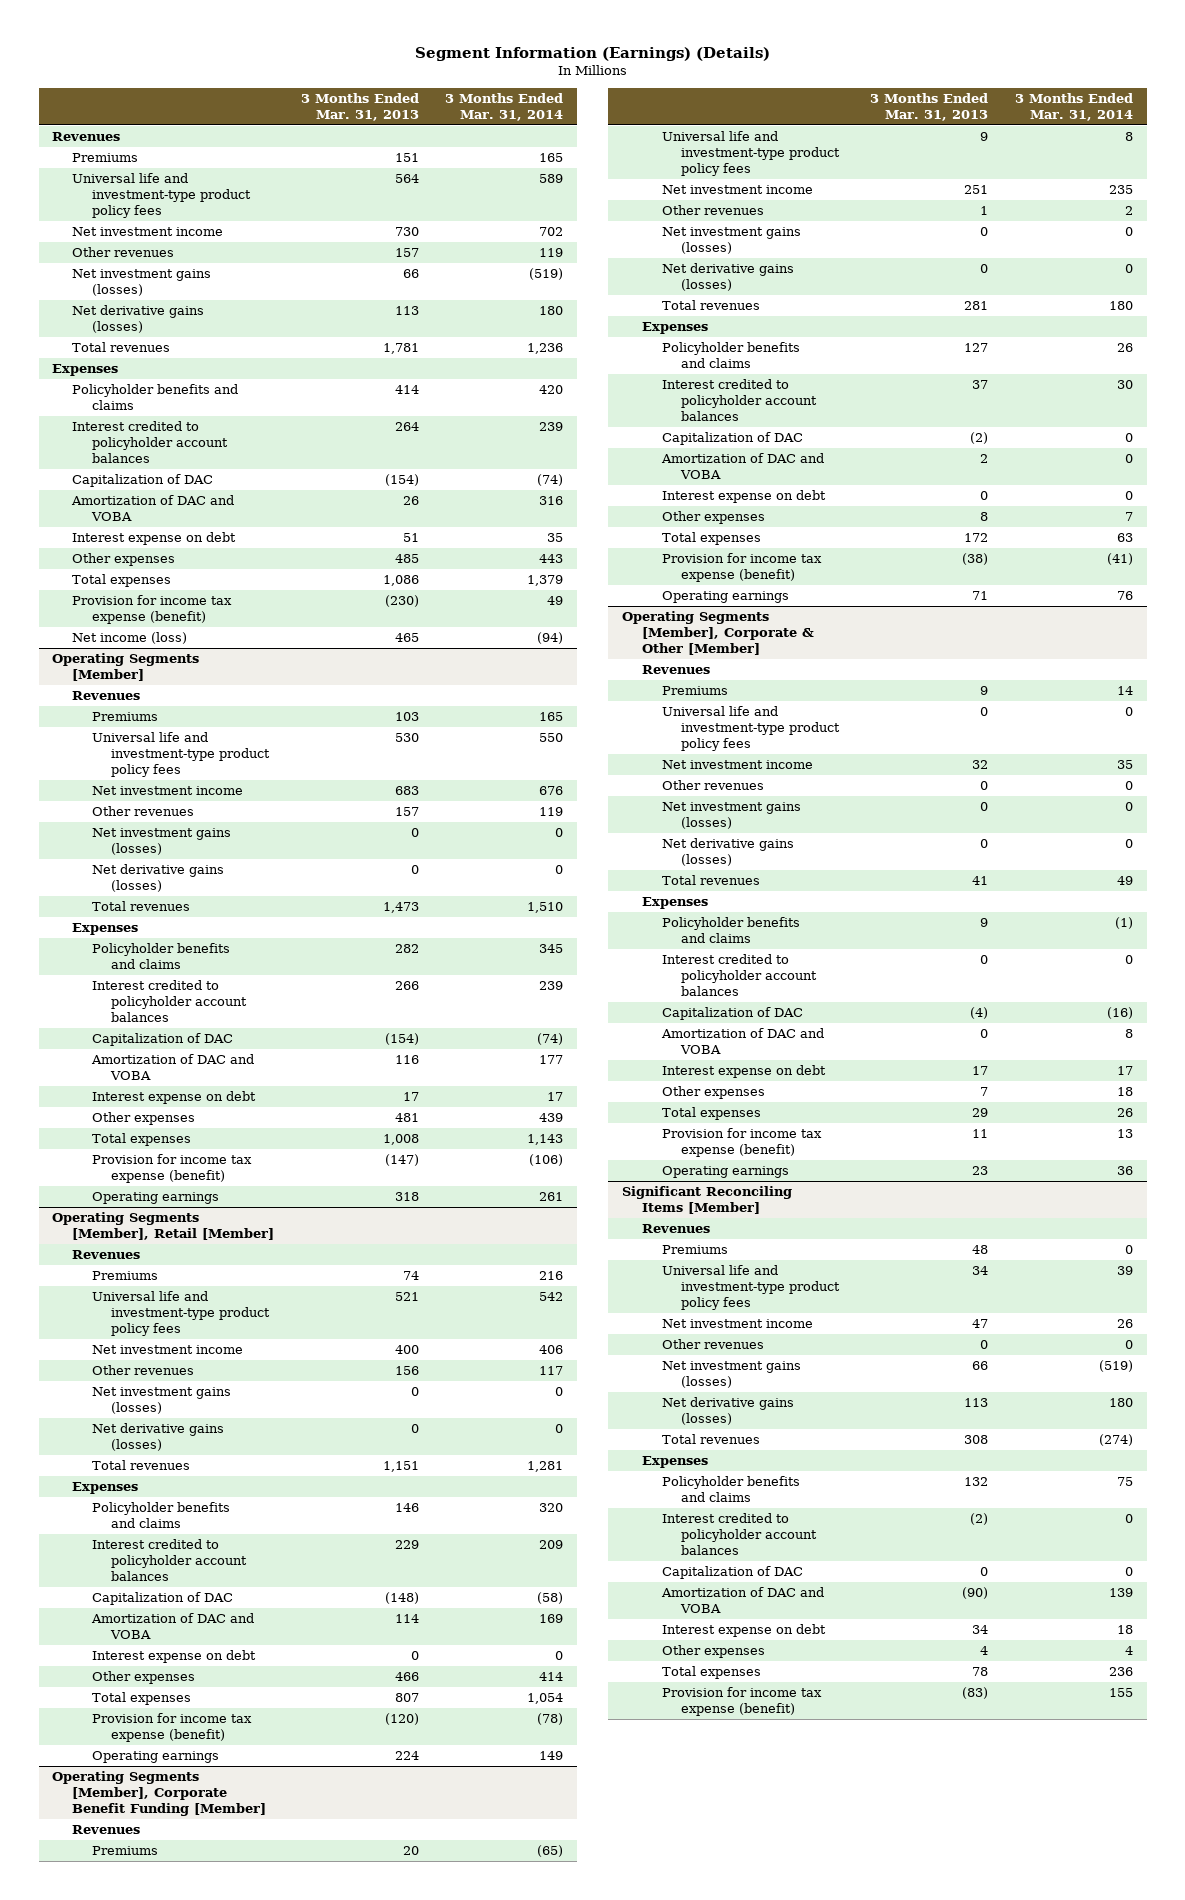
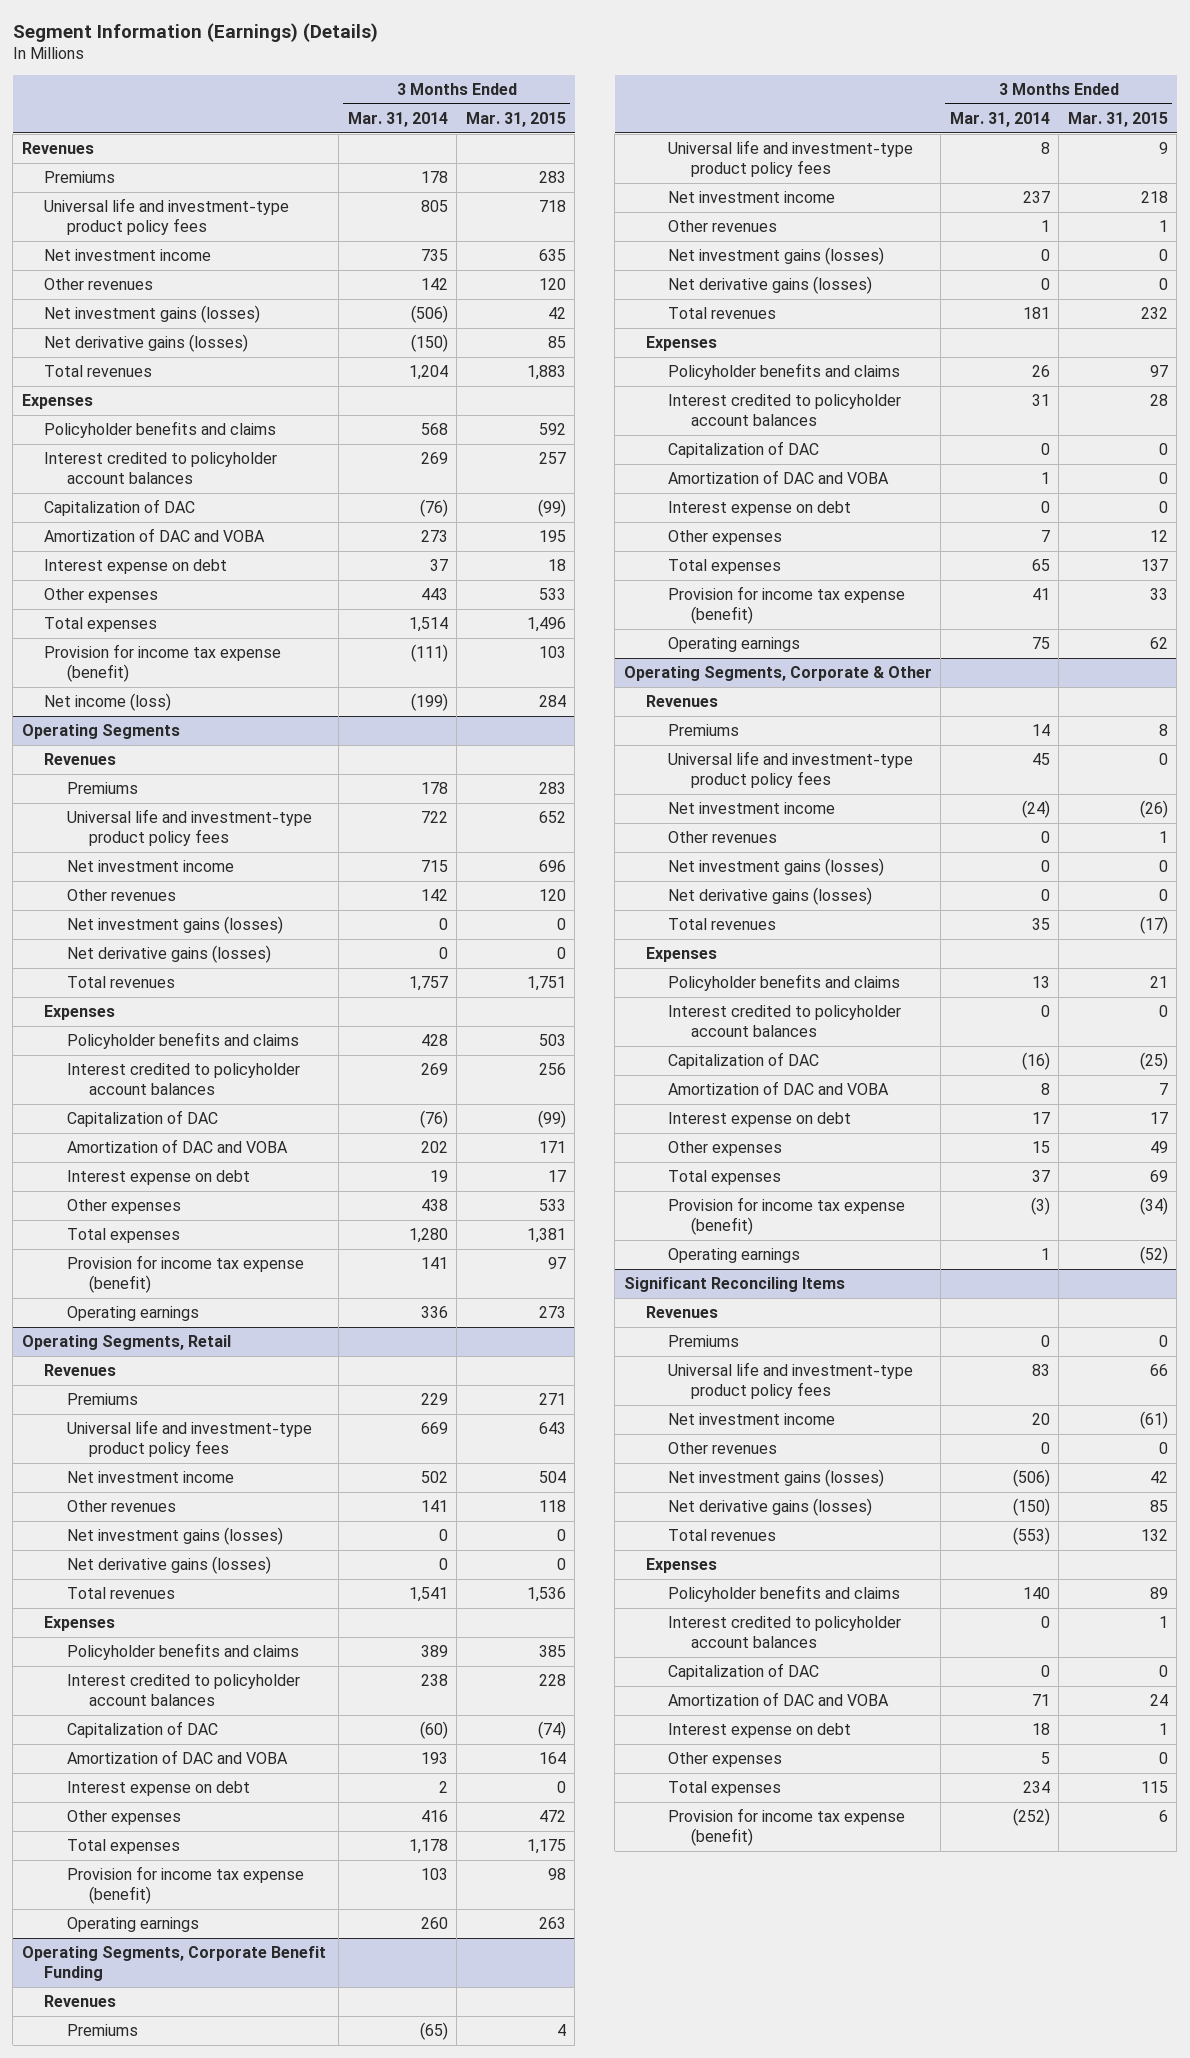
- | 3 Months Ended Mar. 31, 2013 | 3 Months Ended Mar. 31, 2014
+ | 3 Months Ended Mar. 31, 2014 | 3 Months Ended Mar. 31, 2015
- Premiums | 151 | 165
- Universal life and investment-type product policy fees | 564 | 589
- Net investment income | 730 | 702
- Other revenues | 157 | 119
- Net investment gains (losses) | 66 | (519)
- Net derivative gains (losses) | 113 | 180
- Total revenues | 1,781 | 1,236
+ Premiums | 178 | 283
+ Universal life and investment-type product policy fees | 805 | 718
+ Net investment income | 735 | 635
+ Other revenues | 142 | 120
+ Net investment gains (losses) | (506) | 42
+ Net derivative gains (losses) | (150) | 85
+ Total revenues | 1,204 | 1,883
- Policyholder benefits and claims | 414 | 420
- Interest credited to policyholder account balances | 264 | 239
- Capitalization of DAC | (154) | (74)
- Amortization of DAC and VOBA | 26 | 316
- Interest expense on debt | 51 | 35
+ Policyholder benefits and claims | 568 | 592
+ Interest credited to policyholder account balances | 269 | 257
+ Capitalization of DAC | (76) | (99)
+ Amortization of DAC and VOBA | 273 | 195
+ Interest expense on debt | 37 | 18
- Total expenses | 1,086 | 1,379
- Provision for income tax expense (benefit) | (230) | 49
- Net income (loss) | 465 | (94)
- Operating Segments [Member]
+ Total expenses | 1,514 | 1,496
+ Provision for income tax expense (benefit) | (111) | 103
+ Net income (loss) | (199) | 284
+ Operating Segments
- Premiums | 103 | 165
- Universal life and investment-type product policy fees | 530 | 550
- Net investment income | 683 | 676
- Other revenues | 157 | 119
+ Premiums | 178 | 283
+ Universal life and investment-type product policy fees | 722 | 652
+ Net investment income | 715 | 696
+ Other revenues | 142 | 120
- Total revenues | 1,473 | 1,510
+ Total revenues | 1,757 | 1,751
- Policyholder benefits and claims | 282 | 345
- Interest credited to policyholder account balances | 266 | 239
- Capitalization of DAC | (154) | (74)
- Amortization of DAC and VOBA | 116 | 177
- Interest expense on debt | 17 | 17
- Other expenses | 481 | 439
- Total expenses | 1,008 | 1,143
- Provision for income tax expense (benefit) | (147) | (106)
- Operating earnings | 318 | 261
- Operating Segments [Member], Retail [Member]
+ Policyholder benefits and claims | 428 | 503
+ Interest credited to policyholder account balances | 269 | 256
+ Capitalization of DAC | (76) | (99)
+ Amortization of DAC and VOBA | 202 | 171
+ Interest expense on debt | 19 | 17
+ Other expenses | 438 | 533
+ Total expenses | 1,280 | 1,381
+ Provision for income tax expense (benefit) | 141 | 97
+ Operating earnings | 336 | 273
+ Operating Segments, Retail
- Premiums | 74 | 216
- Universal life and investment-type product policy fees | 521 | 542
- Net investment income | 400 | 406
- Other revenues | 156 | 117
+ Premiums | 229 | 271
+ Universal life and investment-type product policy fees | 669 | 643
+ Net investment income | 502 | 504
+ Other revenues | 141 | 118
- Total revenues | 1,151 | 1,281
+ Total revenues | 1,541 | 1,536
- Policyholder benefits and claims | 146 | 320
- Interest credited to policyholder account balances | 229 | 209
- Capitalization of DAC | (148) | (58)
- Amortization of DAC and VOBA | 114 | 169
- Interest expense on debt | 0 | 0
- Other expenses | 466 | 414
- Total expenses | 807 | 1,054
- Provision for income tax expense (benefit) | (120) | (78)
- Operating earnings | 224 | 149
- Operating Segments [Member], Corporate Benefit Funding [Member]
+ Policyholder benefits and claims | 389 | 385
+ Interest credited to policyholder account balances | 238 | 228
+ Capitalization of DAC | (60) | (74)
+ Amortization of DAC and VOBA | 193 | 164
+ Interest expense on debt | 2 | 0
+ Other expenses | 416 | 472
+ Total expenses | 1,178 | 1,175
+ Provision for income tax expense (benefit) | 103 | 98
+ Operating earnings | 260 | 263
+ Operating Segments, Corporate Benefit Funding
- Net investment income | 251 | 235
- Other revenues | 1 | 2
+ Net investment income | 237 | 218
+ Other revenues | 1 | 1
- Total revenues | 281 | 180
+ Total revenues | 181 | 232
- Interest credited to policyholder account balances | 37 | 30
+ Interest credited to policyholder account balances | 31 | 28
- Amortization of DAC and VOBA | 2 | 0
+ Amortization of DAC and VOBA | 1 | 0
- Total expenses | 172 | 63
- Provision for income tax expense (benefit) | (38) | (41)
- Operating earnings | 71 | 76
- Operating Segments [Member], Corporate & Other [Member]
+ Total expenses | 65 | 137
+ Provision for income tax expense (benefit) | 41 | 33
+ Operating earnings | 75 | 62
+ Operating Segments, Corporate & Other
- Universal life and investment-type product policy fees | 0 | 0
- Net investment income | 32 | 35
+ Universal life and investment-type product policy fees | 45 | 0
+ Net investment income | (24) | (26)
- Total revenues | 41 | 49
+ Total revenues | 35 | (17)
- Policyholder benefits and claims | 9 | (1)
+ Policyholder benefits and claims | 13 | 21
- Other expenses | 7 | 18
- Total expenses | 29 | 26
- Provision for income tax expense (benefit) | 11 | 13
- Operating earnings | 23 | 36
- Significant Reconciling Items [Member]
+ Other expenses | 15 | 49
+ Total expenses | 37 | 69
+ Provision for income tax expense (benefit) | (3) | (34)
+ Operating earnings | 1 | (52)
+ Significant Reconciling Items
- Universal life and investment-type product policy fees | 34 | 39
- Net investment income | 47 | 26
+ Universal life and investment-type product policy fees | 83 | 66
+ Net investment income | 20 | (61)
- Net investment gains (losses) | 66 | (519)
- Net derivative gains (losses) | 113 | 180
- Total revenues | 308 | (274)
+ Net investment gains (losses) | (506) | 42
+ Net derivative gains (losses) | (150) | 85
+ Total revenues | (553) | 132
- Policyholder benefits and claims | 132 | 75
+ Policyholder benefits and claims | 140 | 89
- Amortization of DAC and VOBA | (90) | 139
+ Amortization of DAC and VOBA | 71 | 24
- Other expenses | 4 | 4
- Total expenses | 78 | 236
- Provision for income tax expense (benefit) | (83) | 155
+ Other expenses | 5 | 0
+ Total expenses | 234 | 115
+ Provision for income tax expense (benefit) | (252) | 6

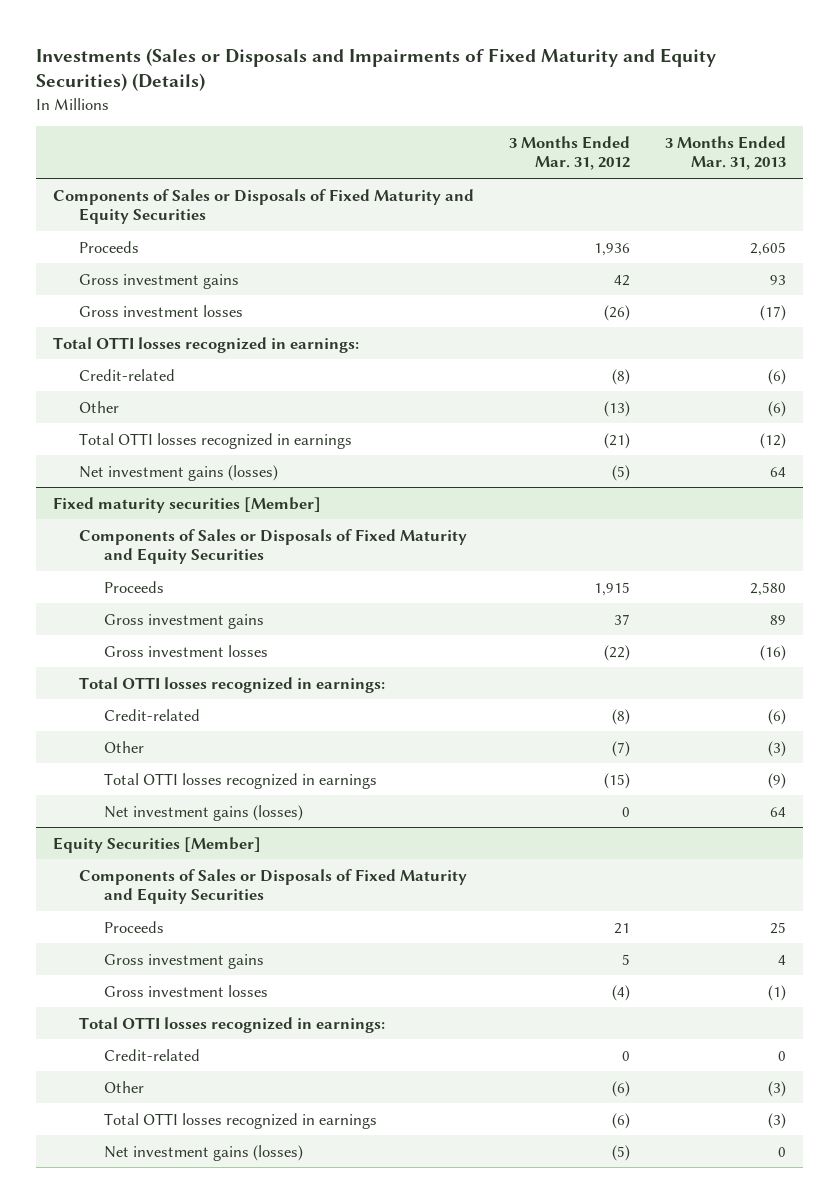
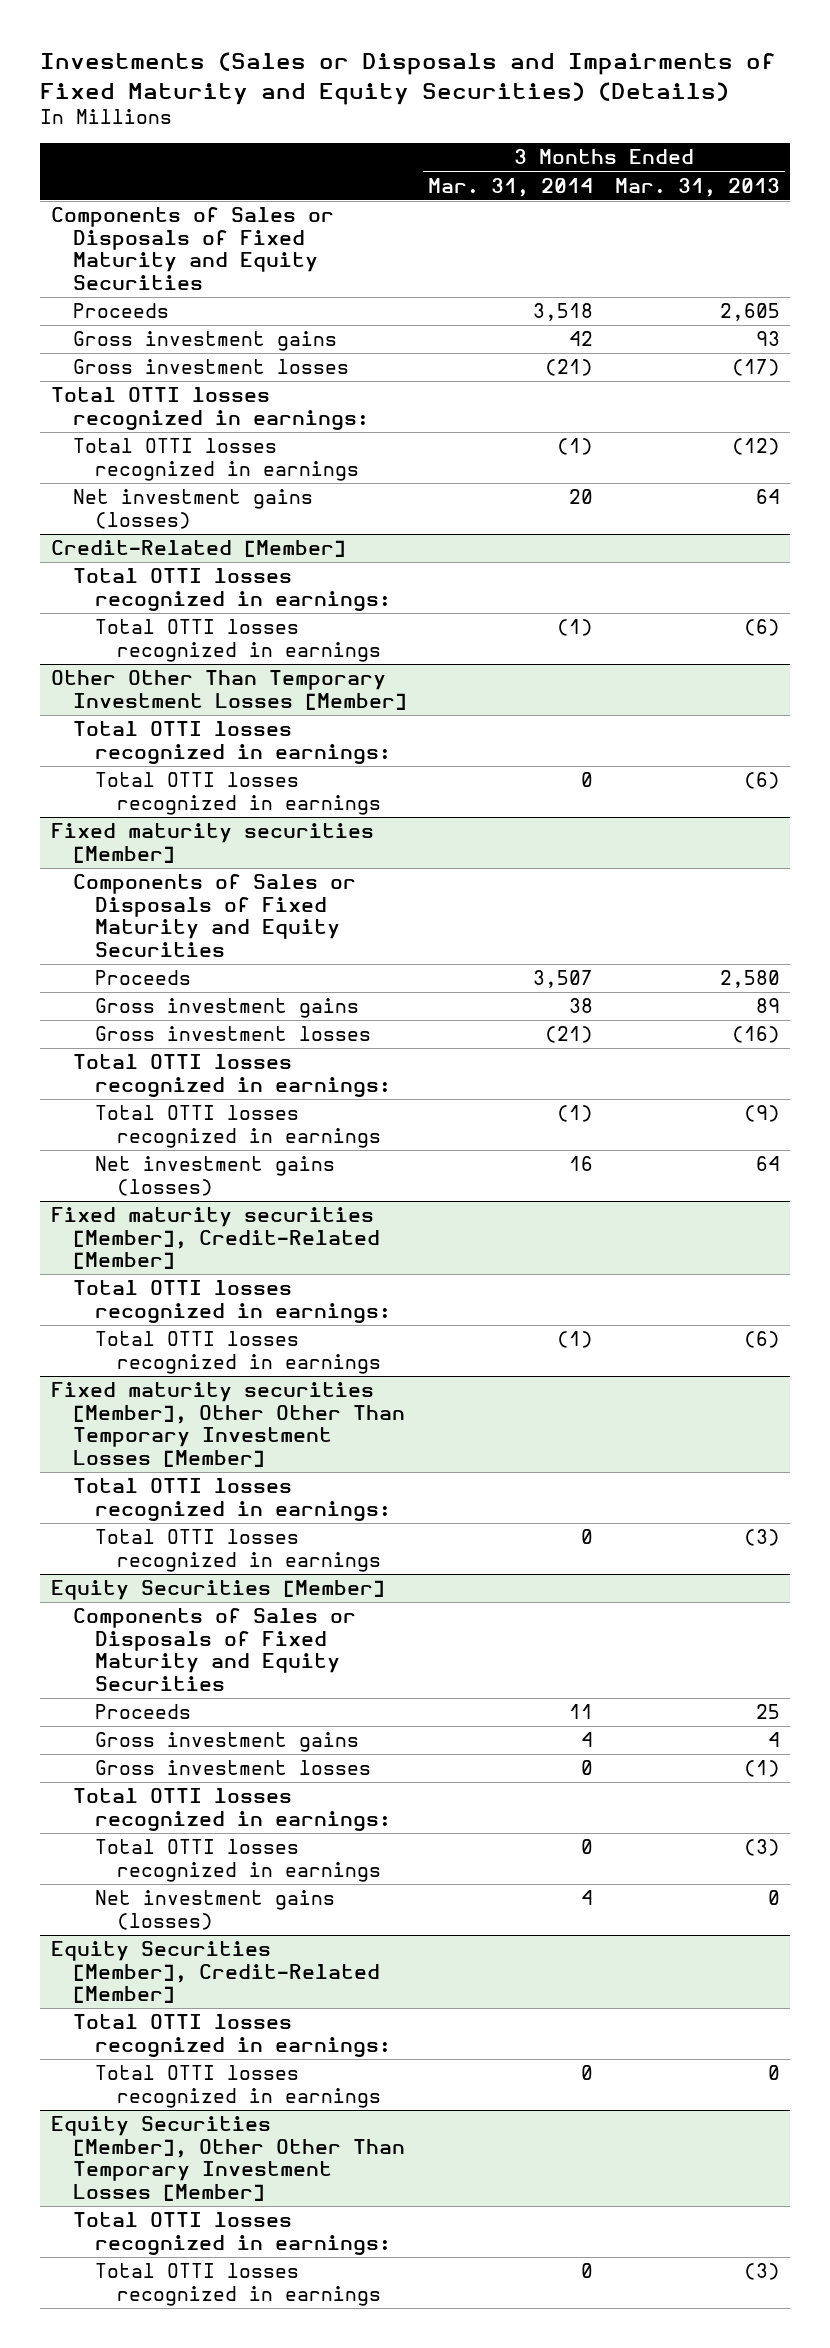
- | 3 Months Ended Mar. 31, 2012 | 3 Months Ended Mar. 31, 2013
+ | 3 Months Ended Mar. 31, 2014 | 3 Months Ended Mar. 31, 2013
- Credit-related | (8) | (6)
- Other | (13) | (6)
+ Credit-Related [Member]
+ Total OTTI losses recognized in earnings:
+ Total OTTI losses recognized in earnings | (1) | (6)
+ Other Other Than Temporary Investment Losses [Member]
+ Total OTTI losses recognized in earnings:
+ Total OTTI losses recognized in earnings | 0 | (6)
@ Fixed maturity securities [Member]
- Credit-related | (8) | (6)
- Other | (7) | (3)
+ Fixed maturity securities [Member], Credit-Related [Member]
+ Total OTTI losses recognized in earnings:
+ Total OTTI losses recognized in earnings | (1) | (6)
+ Fixed maturity securities [Member], Other Other Than Temporary Investment Losses [Member]
+ Total OTTI losses recognized in earnings:
+ Total OTTI losses recognized in earnings | 0 | (3)
@ Equity Securities [Member]
- Credit-related | 0 | 0
- Other | (6) | (3)
+ Equity Securities [Member], Credit-Related [Member]
+ Total OTTI losses recognized in earnings:
+ Total OTTI losses recognized in earnings | 0 | 0
+ Equity Securities [Member], Other Other Than Temporary Investment Losses [Member]
+ Total OTTI losses recognized in earnings:
+ Total OTTI losses recognized in earnings | 0 | (3)

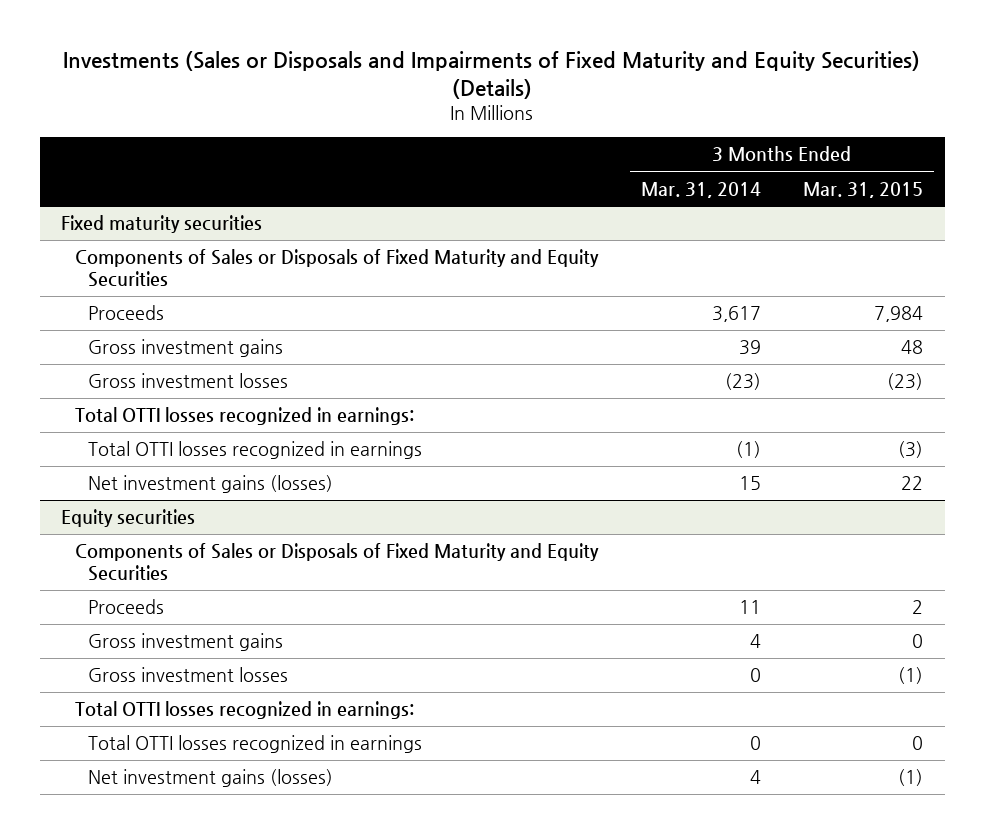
- | 3 Months Ended Mar. 31, 2014 | 3 Months Ended Mar. 31, 2013
+ | 3 Months Ended Mar. 31, 2014 | 3 Months Ended Mar. 31, 2015
- Components of Sales or Disposals of Fixed Maturity and Equity Securities
- Proceeds | 3,518 | 2,605
- Gross investment gains | 42 | 93
- Gross investment losses | (21) | (17)
- Total OTTI losses recognized in earnings:
- Total OTTI losses recognized in earnings | (1) | (12)
- Net investment gains (losses) | 20 | 64
- Credit-Related [Member]
- Total OTTI losses recognized in earnings:
- Total OTTI losses recognized in earnings | (1) | (6)
- Other Other Than Temporary Investment Losses [Member]
- Total OTTI losses recognized in earnings:
- Total OTTI losses recognized in earnings | 0 | (6)
- Fixed maturity securities [Member]
+ Fixed maturity securities
- Proceeds | 3,507 | 2,580
- Gross investment gains | 38 | 89
- Gross investment losses | (21) | (16)
- Total OTTI losses recognized in earnings:
- Total OTTI losses recognized in earnings | (1) | (9)
- Net investment gains (losses) | 16 | 64
- Fixed maturity securities [Member], Credit-Related [Member]
+ Proceeds | 3,617 | 7,984
+ Gross investment gains | 39 | 48
+ Gross investment losses | (23) | (23)
- Fixed maturity securities [Member], Other Other Than Temporary Investment Losses [Member]
- Total OTTI losses recognized in earnings:
- Total OTTI losses recognized in earnings | 0 | (3)
- Equity Securities [Member]
+ Net investment gains (losses) | 15 | 22
+ Equity securities
- Equity Securities [Member], Credit-Related [Member]
- Total OTTI losses recognized in earnings:
- Total OTTI losses recognized in earnings | 0 | 0
- Equity Securities [Member], Other Other Than Temporary Investment Losses [Member]
- Total OTTI losses recognized in earnings:
- Total OTTI losses recognized in earnings | 0 | (3)

